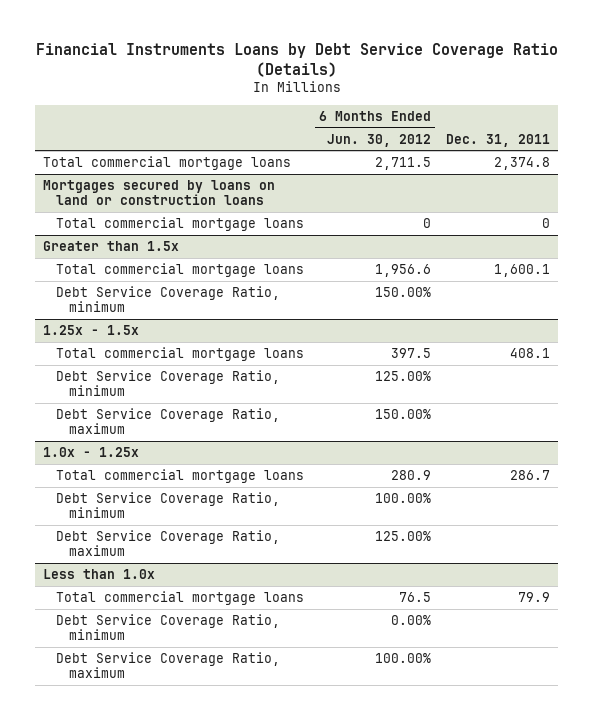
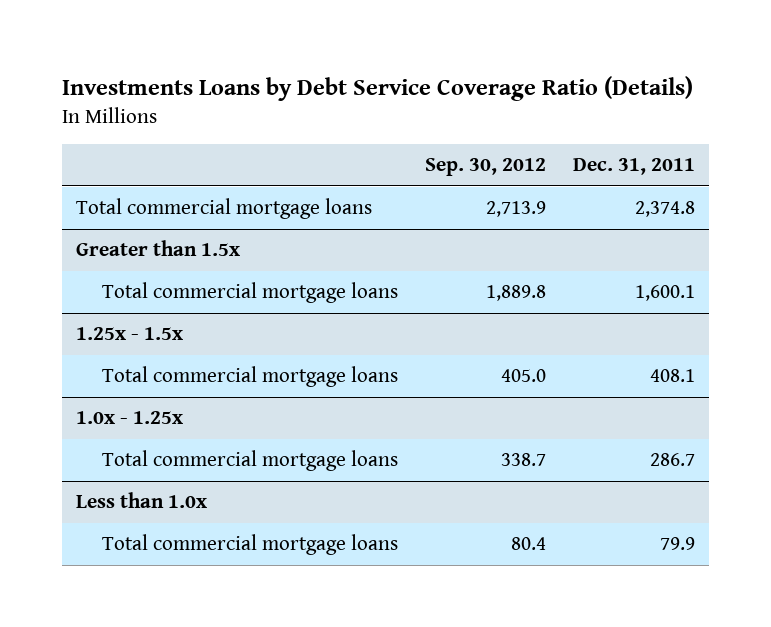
- Financial Instruments Loans by Debt Service Coverage Ratio (Details)
+ Investments Loans by Debt Service Coverage Ratio (Details)
- | 6 Months Ended Jun. 30, 2012 | Dec. 31, 2011
+ | Sep. 30, 2012 | Dec. 31, 2011
- Mortgages secured by loans on land or construction loans
- Total commercial mortgage loans | 0 | 0
@ Greater than 1.5x
- Debt Service Coverage Ratio, minimum | 150.00% |
@ 1.25x - 1.5x
- Debt Service Coverage Ratio, minimum | 125.00% |
- Debt Service Coverage Ratio, maximum | 150.00% |
@ 1.0x - 1.25x
- Debt Service Coverage Ratio, minimum | 100.00% |
- Debt Service Coverage Ratio, maximum | 125.00% |
@ Less than 1.0x
- Debt Service Coverage Ratio, minimum | 0.00% |
- Debt Service Coverage Ratio, maximum | 100.00% |

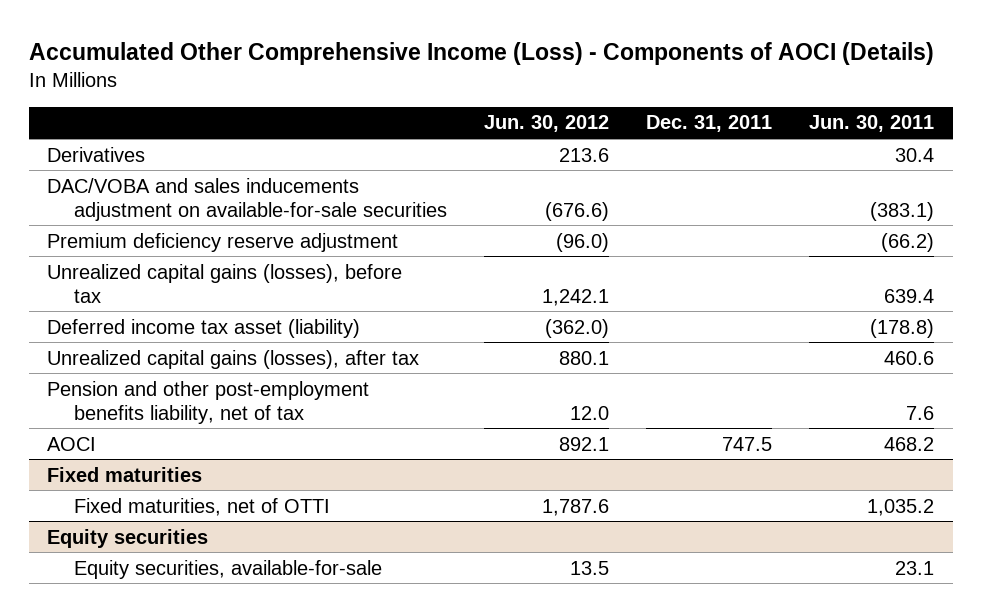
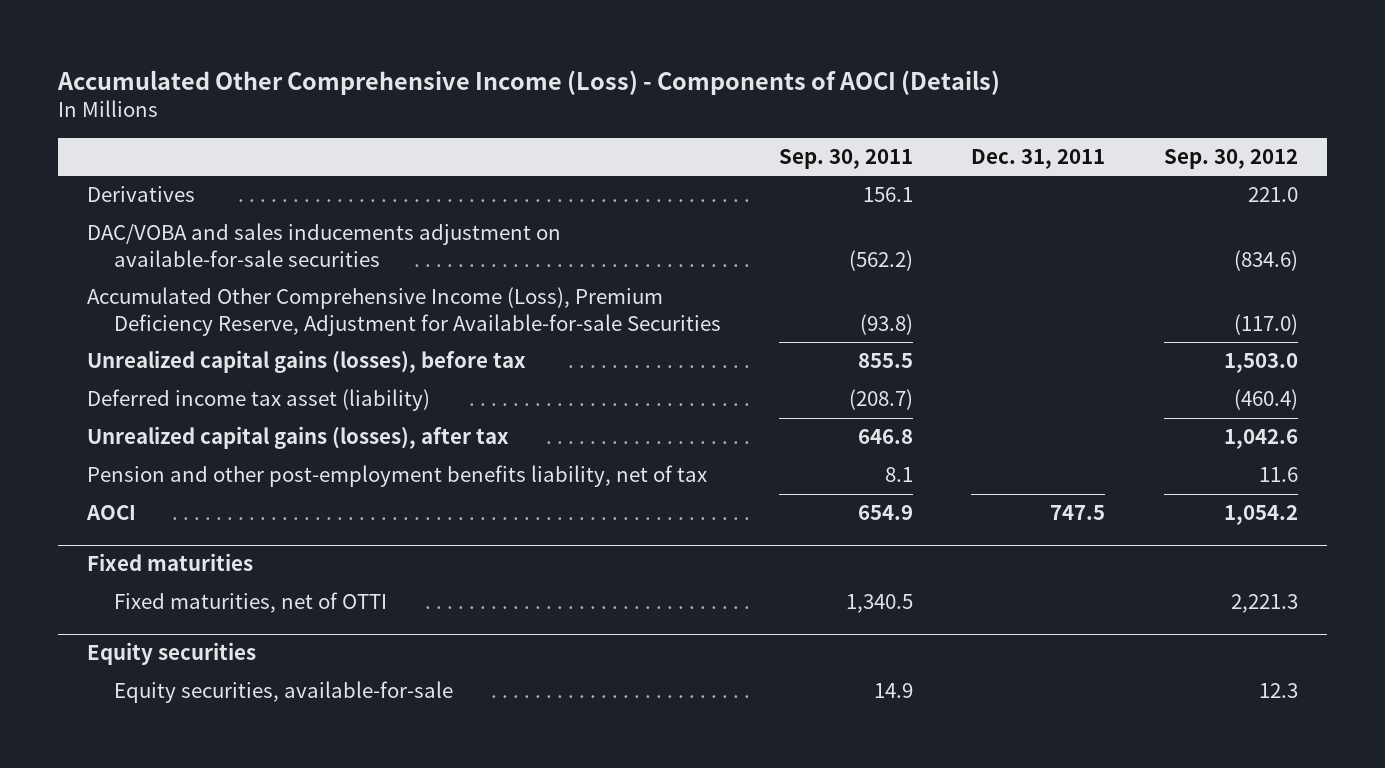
- | Jun. 30, 2012 | Dec. 31, 2011 | Jun. 30, 2011
+ | Sep. 30, 2011 | Dec. 31, 2011 | Sep. 30, 2012
- Premium deficiency reserve adjustment | (96.0) | | (66.2)
+ Accumulated Other Comprehensive Income (Loss), Premium Deficiency Reserve, Adjustment for Available-for-sale Securities | (93.8) | | (117.0)

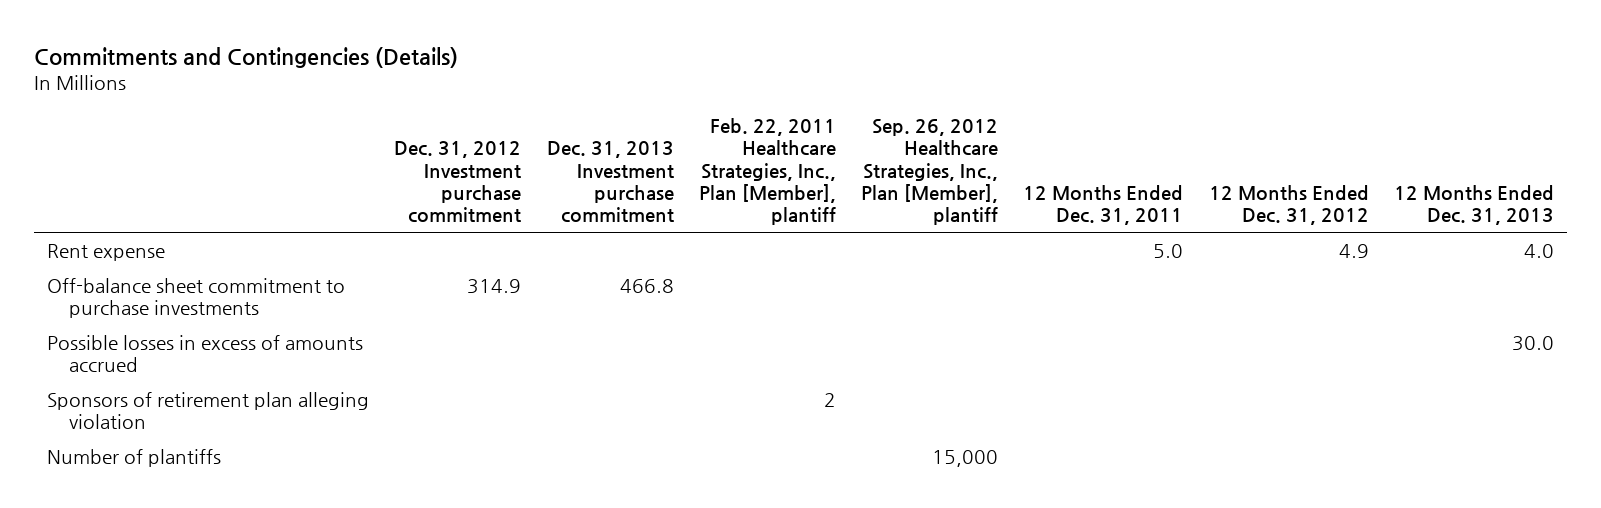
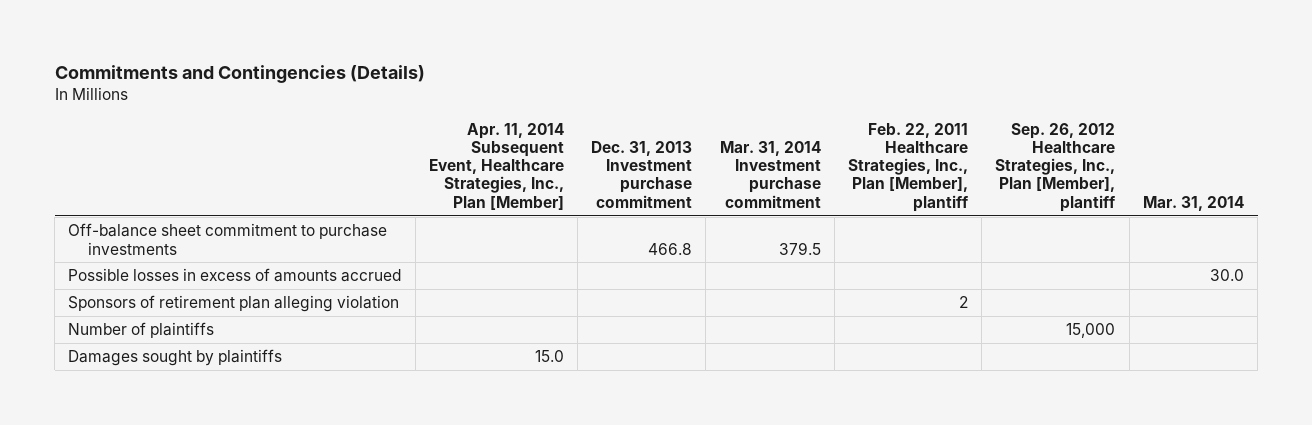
- | Dec. 31, 2012 Investment purchase commitment | Dec. 31, 2013 Investment purchase commitment | Feb. 22, 2011 Healthcare Strategies, Inc., Plan [Member], plantiff | Sep. 26, 2012 Healthcare Strategies, Inc., Plan [Member], plantiff | 12 Months Ended Dec. 31, 2011 | 12 Months Ended Dec. 31, 2012 | 12 Months Ended Dec. 31, 2013
+ | Apr. 11, 2014 Subsequent Event, Healthcare Strategies, Inc., Plan [Member] | Dec. 31, 2013 Investment purchase commitment | Mar. 31, 2014 Investment purchase commitment | Feb. 22, 2011 Healthcare Strategies, Inc., Plan [Member], plantiff | Sep. 26, 2012 Healthcare Strategies, Inc., Plan [Member], plantiff | Mar. 31, 2014
- Rent expense | | | | | 5.0 | 4.9 | 4.0
- Number of plantiffs | | | | 15,000 | | |
+ Number of plaintiffs | | | | | 15,000 |
+ Damages sought by plaintiffs | 15.0 | | | | |

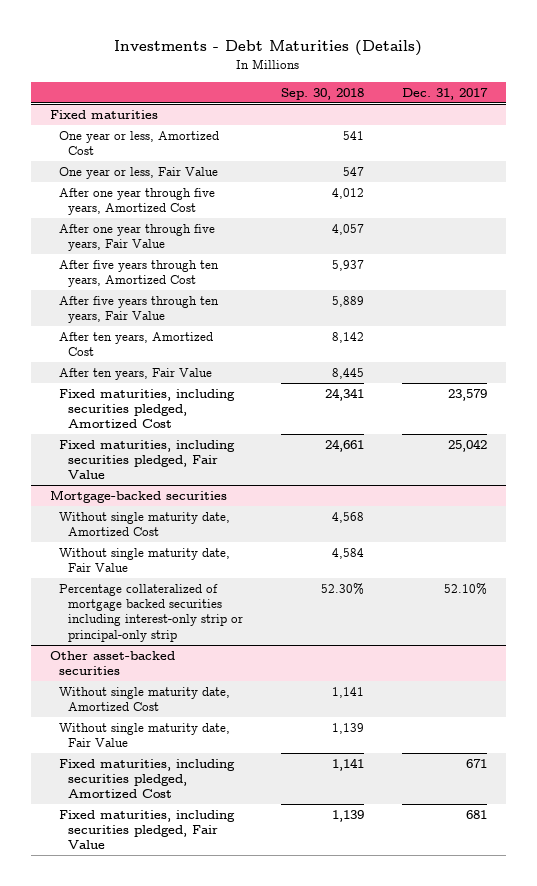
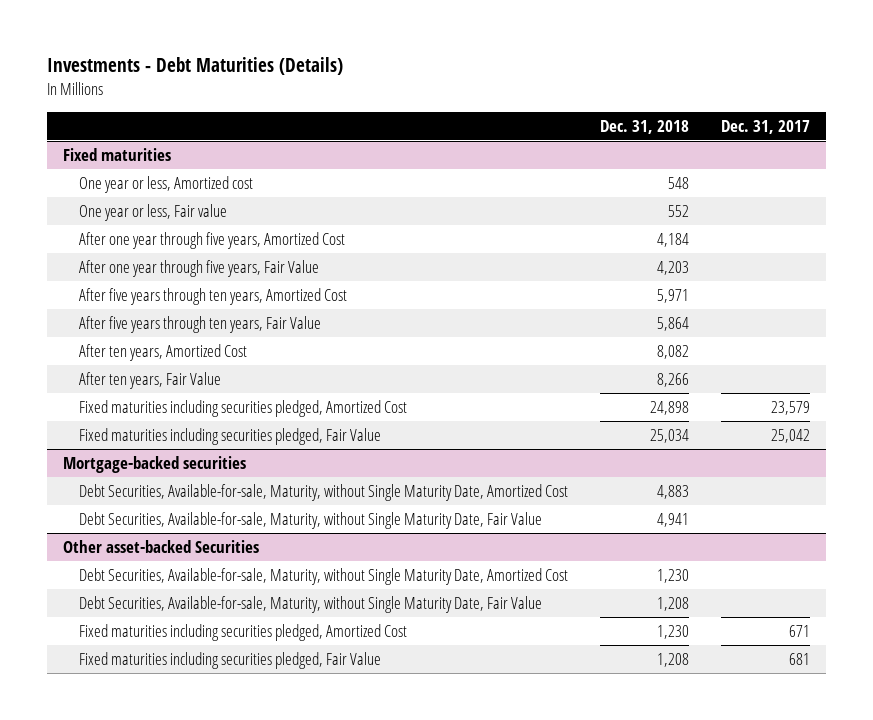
- | Sep. 30, 2018 | Dec. 31, 2017
+ | Dec. 31, 2018 | Dec. 31, 2017
@ Fixed maturities
- One year or less, Amortized Cost | 541 |
- One year or less, Fair Value | 547 |
+ One year or less, Amortized cost | 548 |
+ One year or less, Fair value | 552 |
- Fixed maturities, including securities pledged, Amortized Cost | 24,341 | 23,579
- Fixed maturities, including securities pledged, Fair Value | 24,661 | 25,042
+ Fixed maturities including securities pledged, Amortized Cost | 24,898 | 23,579
+ Fixed maturities including securities pledged, Fair Value | 25,034 | 25,042
@ Mortgage-backed securities
- Without single maturity date, Amortized Cost | 4,568 |
- Without single maturity date, Fair Value | 4,584 |
- Percentage collateralized of mortgage backed securities including interest-only strip or principal-only strip | 52.30% | 52.10%
- Other asset-backed securities
- Without single maturity date, Amortized Cost | 1,141 |
- Without single maturity date, Fair Value | 1,139 |
- Fixed maturities, including securities pledged, Amortized Cost | 1,141 | 671
- Fixed maturities, including securities pledged, Fair Value | 1,139 | 681
@ Mortgage-backed securities
+ Debt Securities, Available-for-sale, Maturity, without Single Maturity Date, Amortized Cost | 4,883 |
+ Debt Securities, Available-for-sale, Maturity, without Single Maturity Date, Fair Value | 4,941 |
+ Other asset-backed Securities
+ Debt Securities, Available-for-sale, Maturity, without Single Maturity Date, Amortized Cost | 1,230 |
+ Debt Securities, Available-for-sale, Maturity, without Single Maturity Date, Fair Value | 1,208 |
+ Fixed maturities including securities pledged, Amortized Cost | 1,230 | 671
+ Fixed maturities including securities pledged, Fair Value | 1,208 | 681

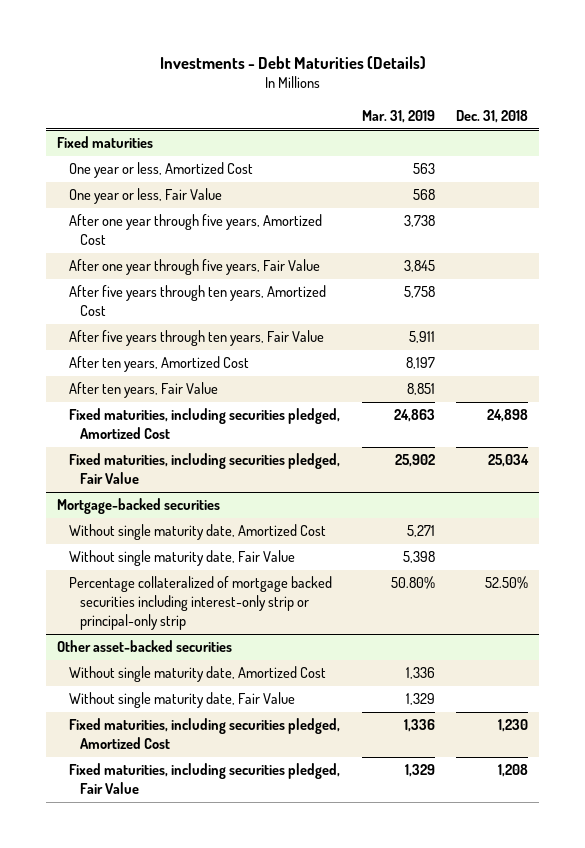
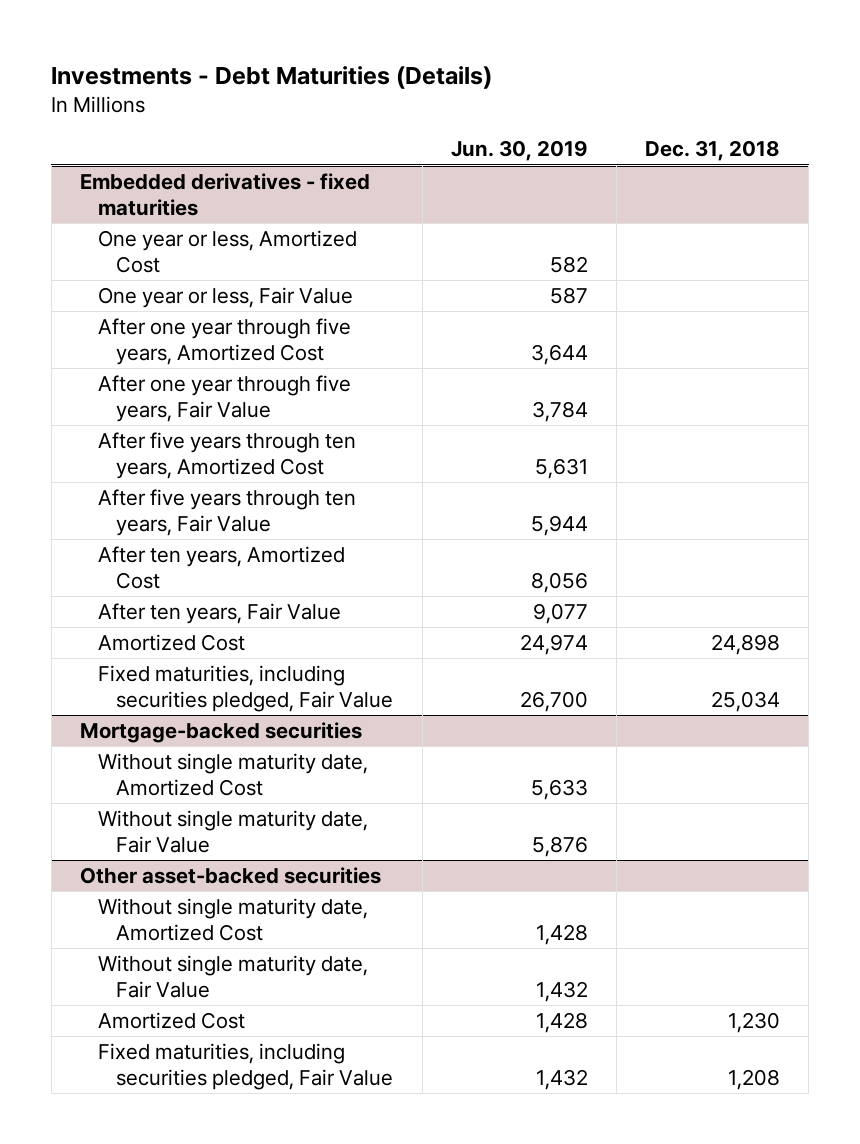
- | Mar. 31, 2019 | Dec. 31, 2018
+ | Jun. 30, 2019 | Dec. 31, 2018
- Fixed maturities
+ Embedded derivatives - fixed maturities
- Fixed maturities, including securities pledged, Amortized Cost | 24,863 | 24,898
+ Amortized Cost | 24,974 | 24,898
@ Mortgage-backed securities
- Percentage collateralized of mortgage backed securities including interest-only strip or principal-only strip | 50.80% | 52.50%
@ Other asset-backed securities
- Fixed maturities, including securities pledged, Amortized Cost | 1,336 | 1,230
+ Amortized Cost | 1,428 | 1,230

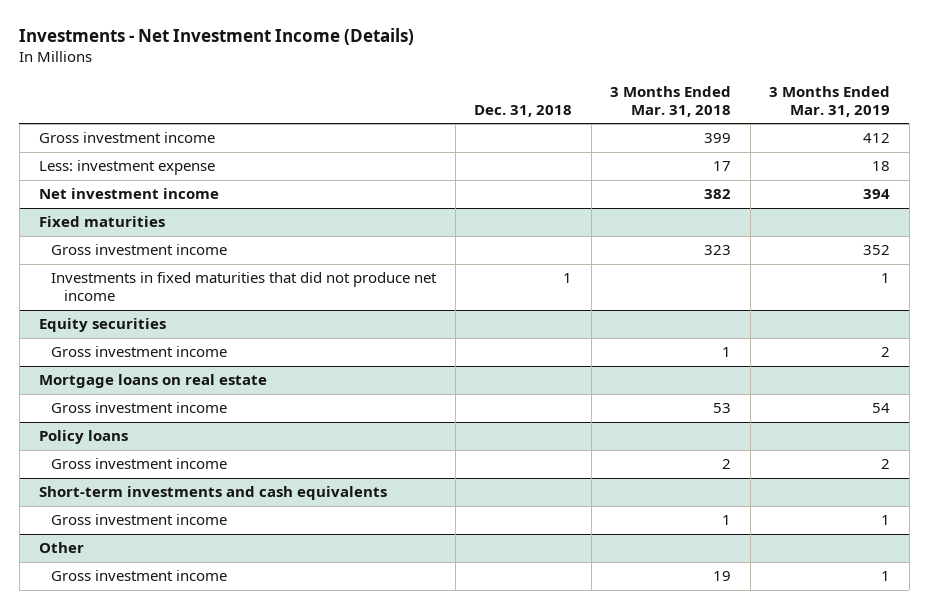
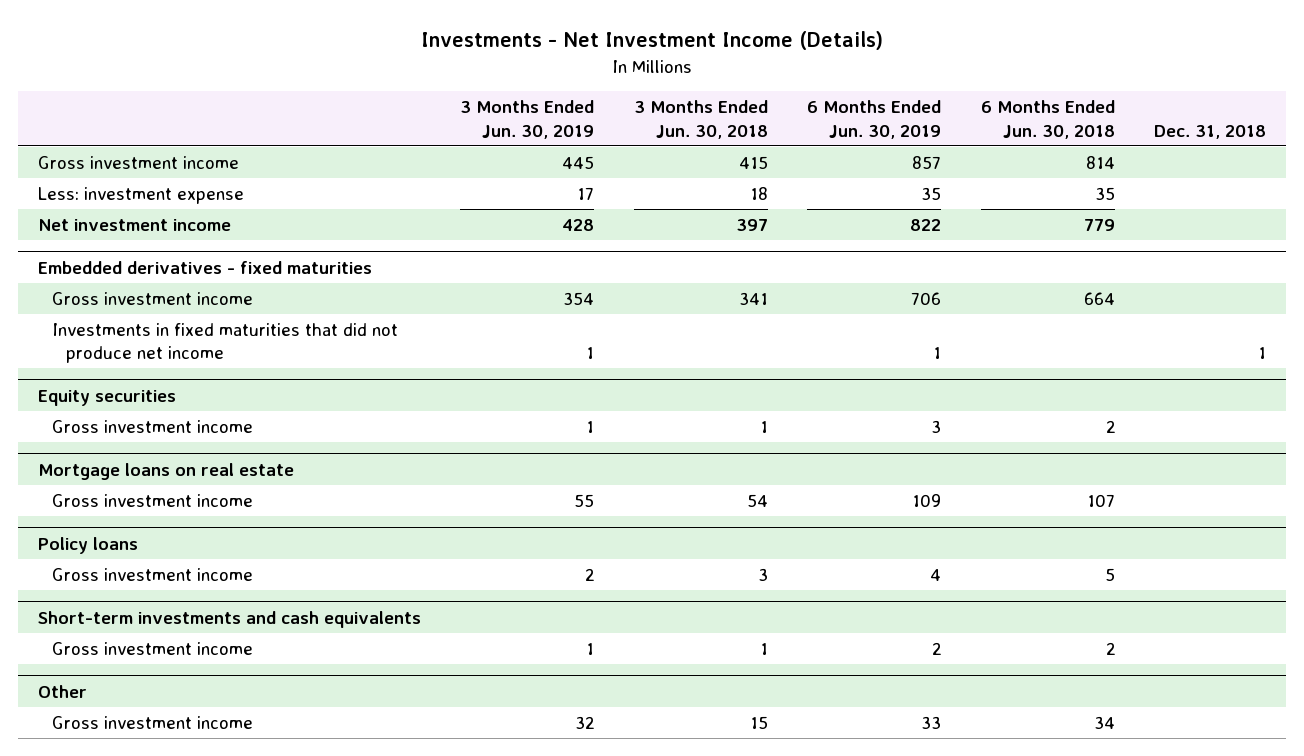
- | Dec. 31, 2018 | 3 Months Ended Mar. 31, 2018 | 3 Months Ended Mar. 31, 2019
+ | 3 Months Ended Jun. 30, 2019 | 3 Months Ended Jun. 30, 2018 | 6 Months Ended Jun. 30, 2019 | 6 Months Ended Jun. 30, 2018 | Dec. 31, 2018
- Fixed maturities
+ Embedded derivatives - fixed maturities

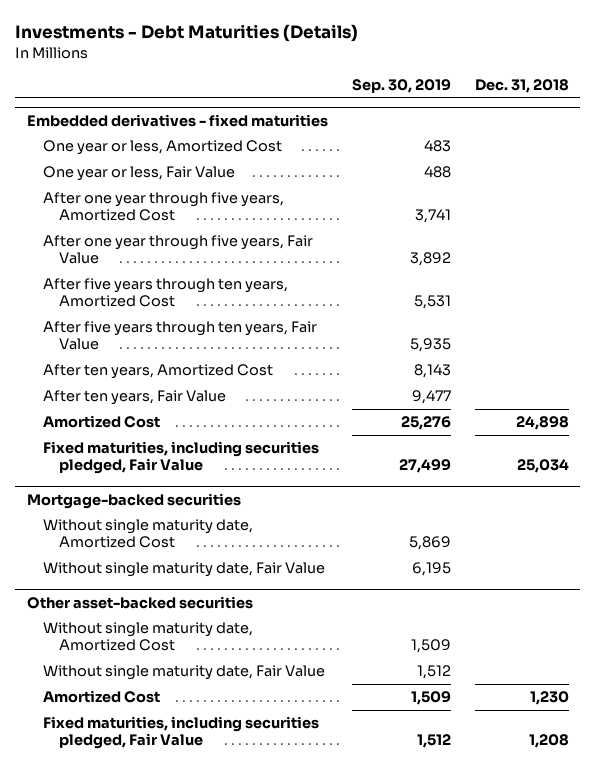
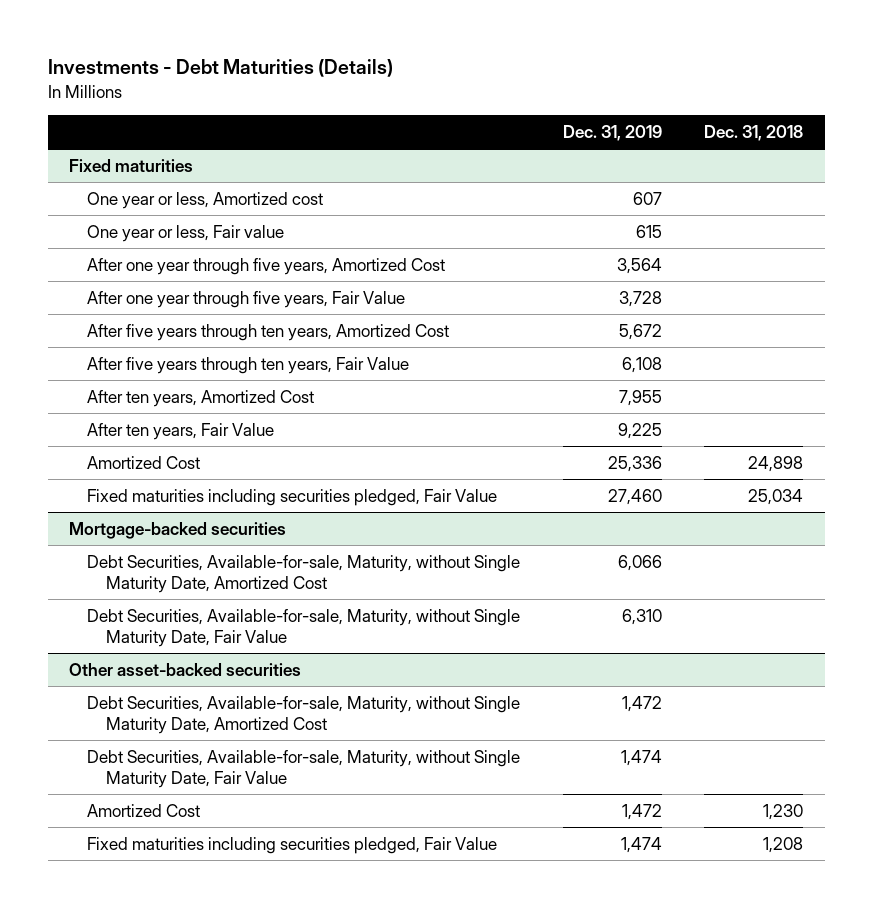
- | Sep. 30, 2019 | Dec. 31, 2018
+ | Dec. 31, 2019 | Dec. 31, 2018
- Embedded derivatives - fixed maturities
- One year or less, Amortized Cost | 483 |
- One year or less, Fair Value | 488 |
+ Fixed maturities
+ One year or less, Amortized cost | 607 |
+ One year or less, Fair value | 615 |
- Fixed maturities, including securities pledged, Fair Value | 27,499 | 25,034
+ Fixed maturities including securities pledged, Fair Value | 27,460 | 25,034
@ Mortgage-backed securities
- Without single maturity date, Amortized Cost | 5,869 |
- Without single maturity date, Fair Value | 6,195 |
+ Debt Securities, Available-for-sale, Maturity, without Single Maturity Date, Amortized Cost | 6,066 |
+ Debt Securities, Available-for-sale, Maturity, without Single Maturity Date, Fair Value | 6,310 |
@ Other asset-backed securities
- Without single maturity date, Amortized Cost | 1,509 |
- Without single maturity date, Fair Value | 1,512 |
+ Debt Securities, Available-for-sale, Maturity, without Single Maturity Date, Amortized Cost | 1,472 |
+ Debt Securities, Available-for-sale, Maturity, without Single Maturity Date, Fair Value | 1,474 |
- Fixed maturities, including securities pledged, Fair Value | 1,512 | 1,208
+ Fixed maturities including securities pledged, Fair Value | 1,474 | 1,208

